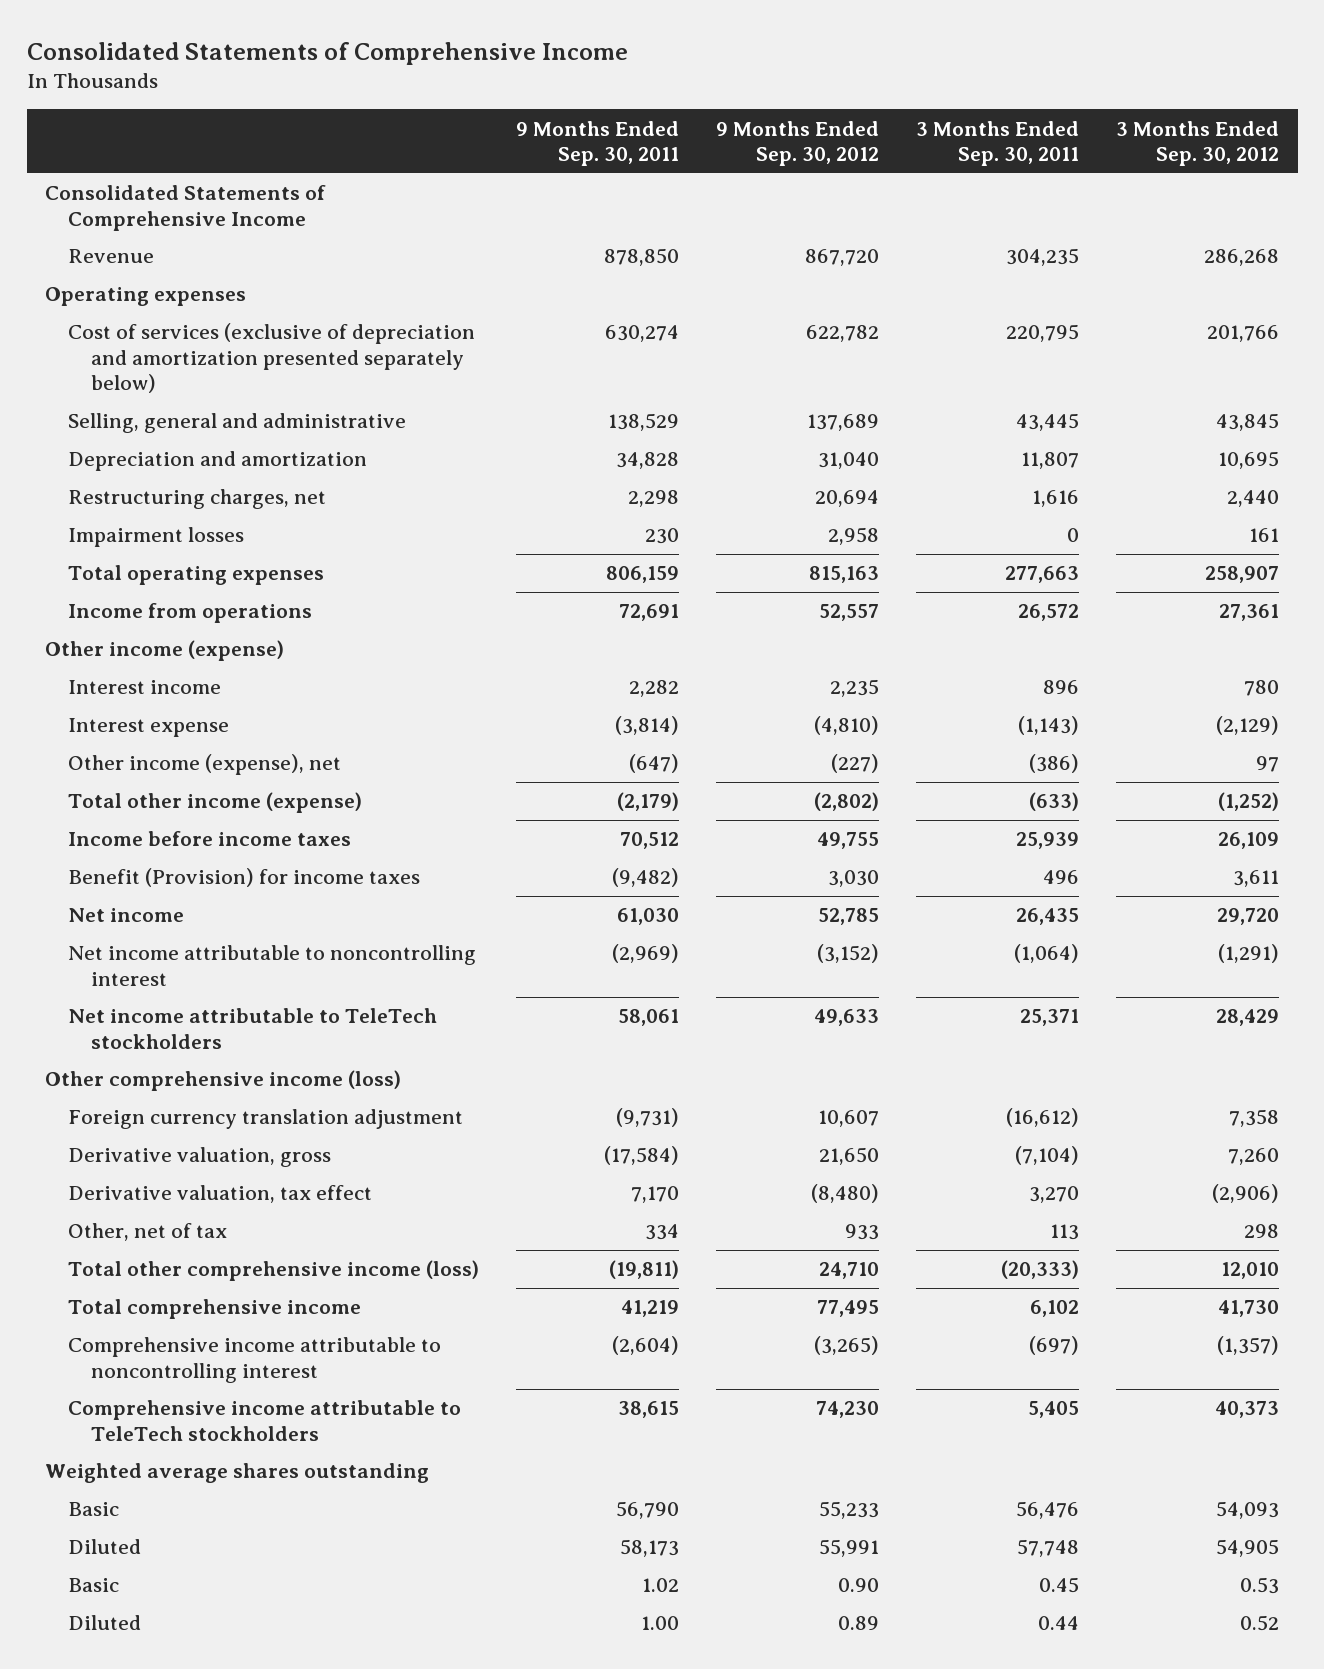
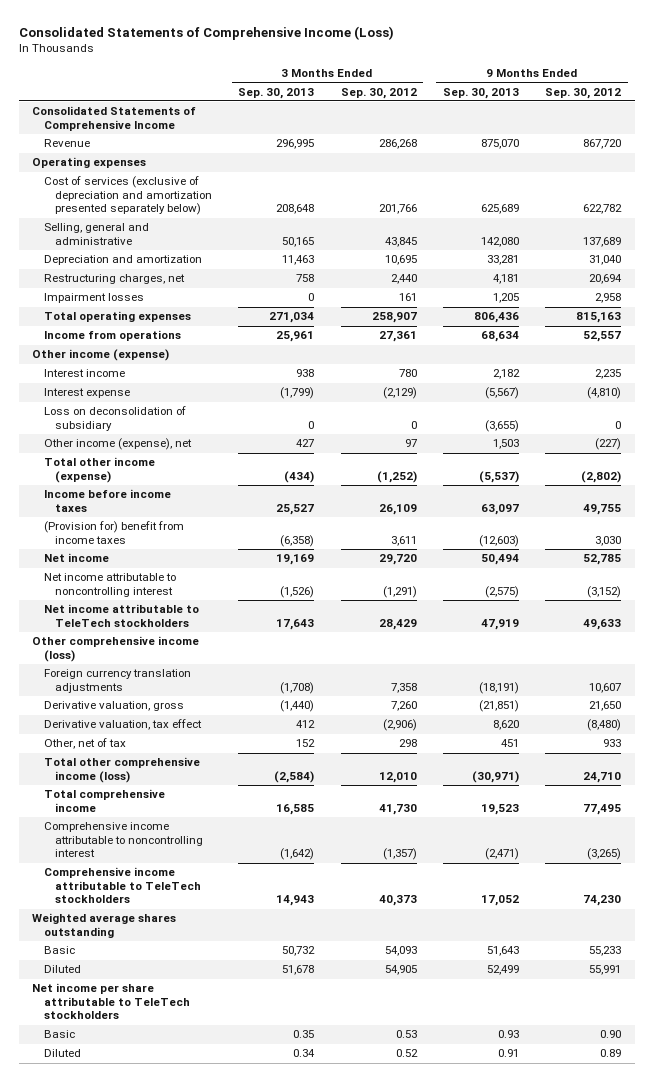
- Consolidated Statements of Comprehensive Income
+ Consolidated Statements of Comprehensive Income (Loss)
- | 9 Months Ended Sep. 30, 2011 | 9 Months Ended Sep. 30, 2012 | 3 Months Ended Sep. 30, 2011 | 3 Months Ended Sep. 30, 2012
+ | 3 Months Ended Sep. 30, 2013 | 3 Months Ended Sep. 30, 2012 | 9 Months Ended Sep. 30, 2013 | 9 Months Ended Sep. 30, 2012
+ Loss on deconsolidation of subsidiary | 0 | 0 | (3,655) | 0
- Benefit (Provision) for income taxes | (9,482) | 3,030 | 496 | 3,611
+ (Provision for) benefit from income taxes | (6,358) | 3,611 | (12,603) | 3,030
- Foreign currency translation adjustment | (9,731) | 10,607 | (16,612) | 7,358
+ Foreign currency translation adjustments | (1,708) | 7,358 | (18,191) | 10,607
+ Net income per share attributable to TeleTech stockholders

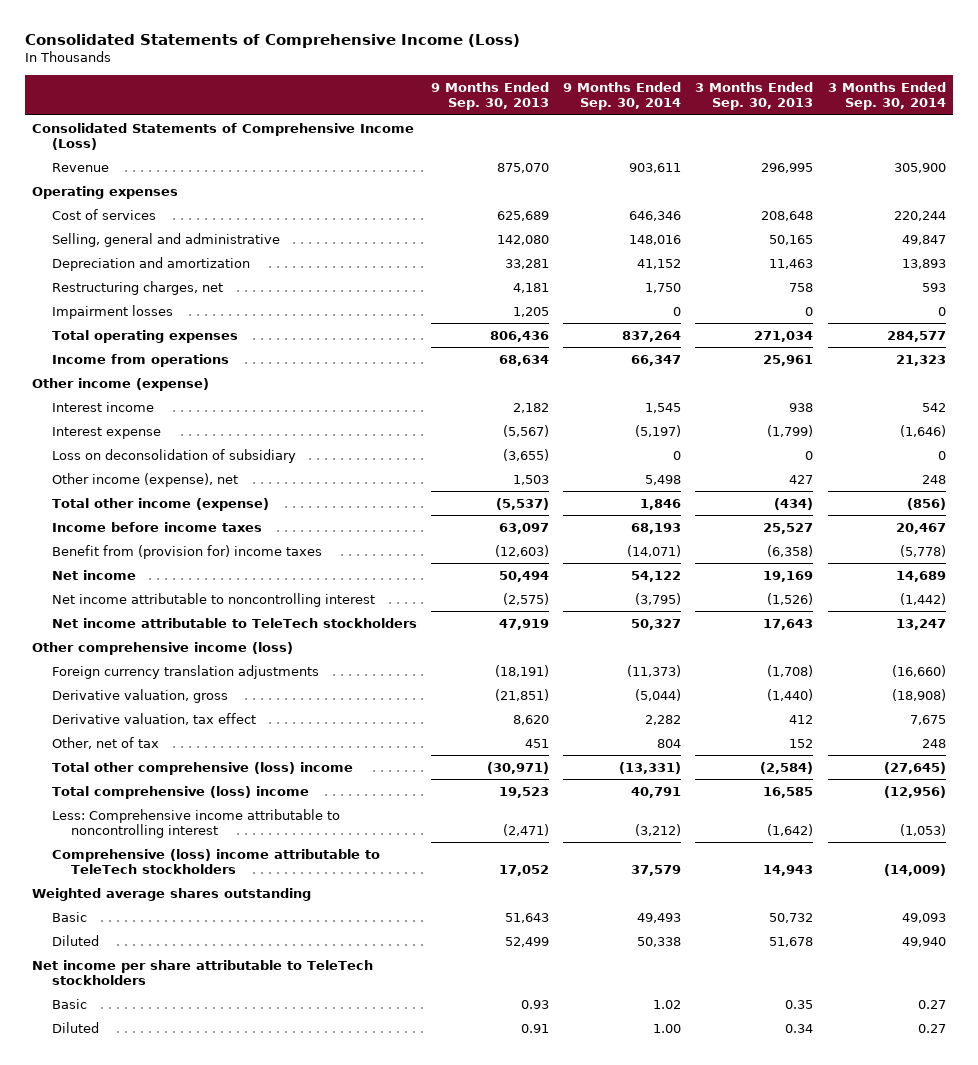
- | 3 Months Ended Sep. 30, 2013 | 3 Months Ended Sep. 30, 2012 | 9 Months Ended Sep. 30, 2013 | 9 Months Ended Sep. 30, 2012
+ | 9 Months Ended Sep. 30, 2013 | 9 Months Ended Sep. 30, 2014 | 3 Months Ended Sep. 30, 2013 | 3 Months Ended Sep. 30, 2014
- Consolidated Statements of Comprehensive Income
+ Consolidated Statements of Comprehensive Income (Loss)
- Cost of services (exclusive of depreciation and amortization presented separately below) | 208,648 | 201,766 | 625,689 | 622,782
+ Cost of services | 625,689 | 646,346 | 208,648 | 220,244
- (Provision for) benefit from income taxes | (6,358) | 3,611 | (12,603) | 3,030
+ Benefit from (provision for) income taxes | (12,603) | (14,071) | (6,358) | (5,778)
- Total other comprehensive income (loss) | (2,584) | 12,010 | (30,971) | 24,710
- Total comprehensive income | 16,585 | 41,730 | 19,523 | 77,495
- Comprehensive income attributable to noncontrolling interest | (1,642) | (1,357) | (2,471) | (3,265)
- Comprehensive income attributable to TeleTech stockholders | 14,943 | 40,373 | 17,052 | 74,230
+ Total other comprehensive (loss) income | (30,971) | (13,331) | (2,584) | (27,645)
+ Total comprehensive (loss) income | 19,523 | 40,791 | 16,585 | (12,956)
+ Less: Comprehensive income attributable to noncontrolling interest | (2,471) | (3,212) | (1,642) | (1,053)
+ Comprehensive (loss) income attributable to TeleTech stockholders | 17,052 | 37,579 | 14,943 | (14,009)

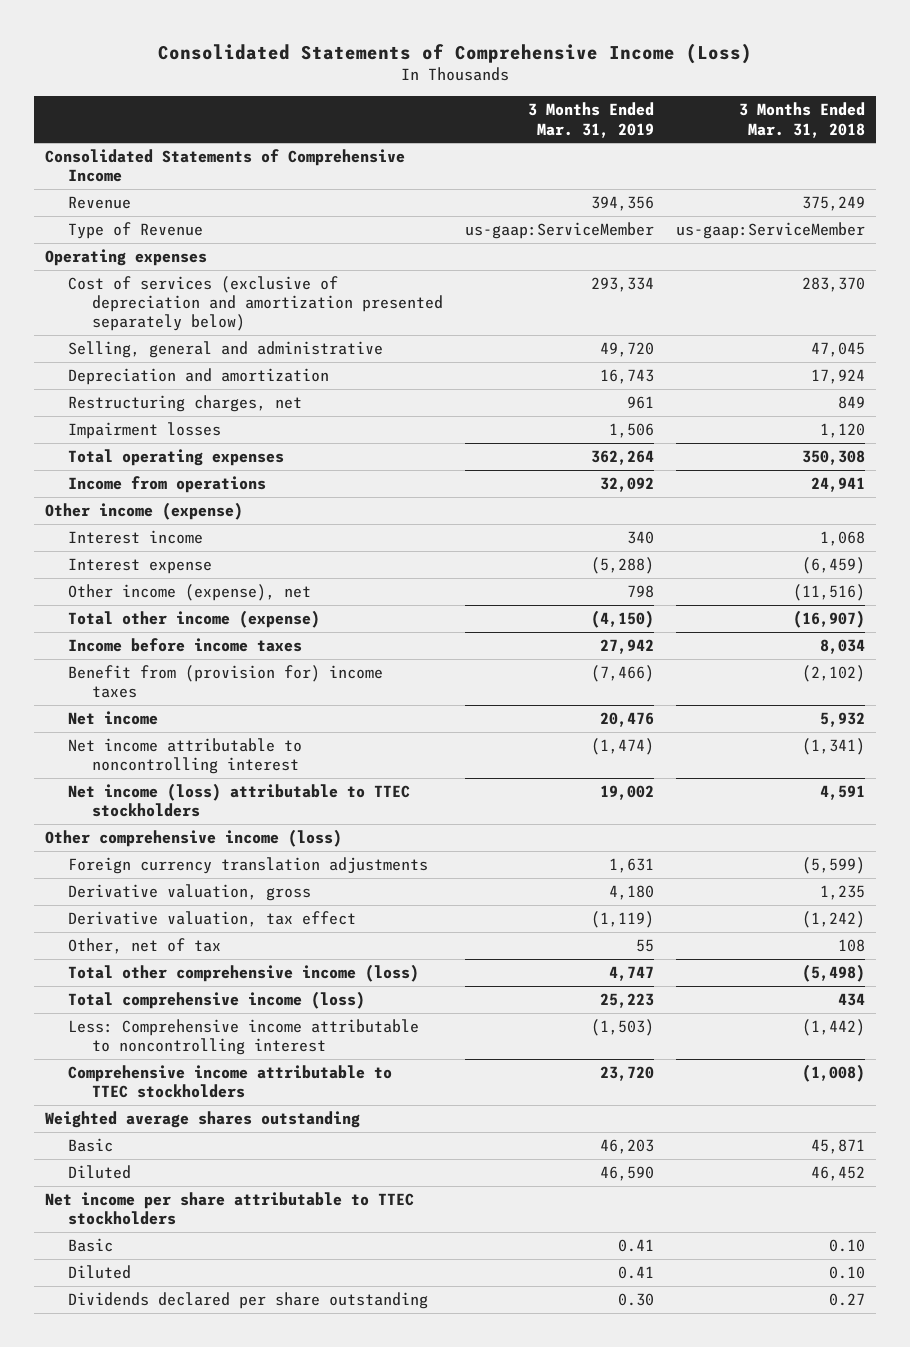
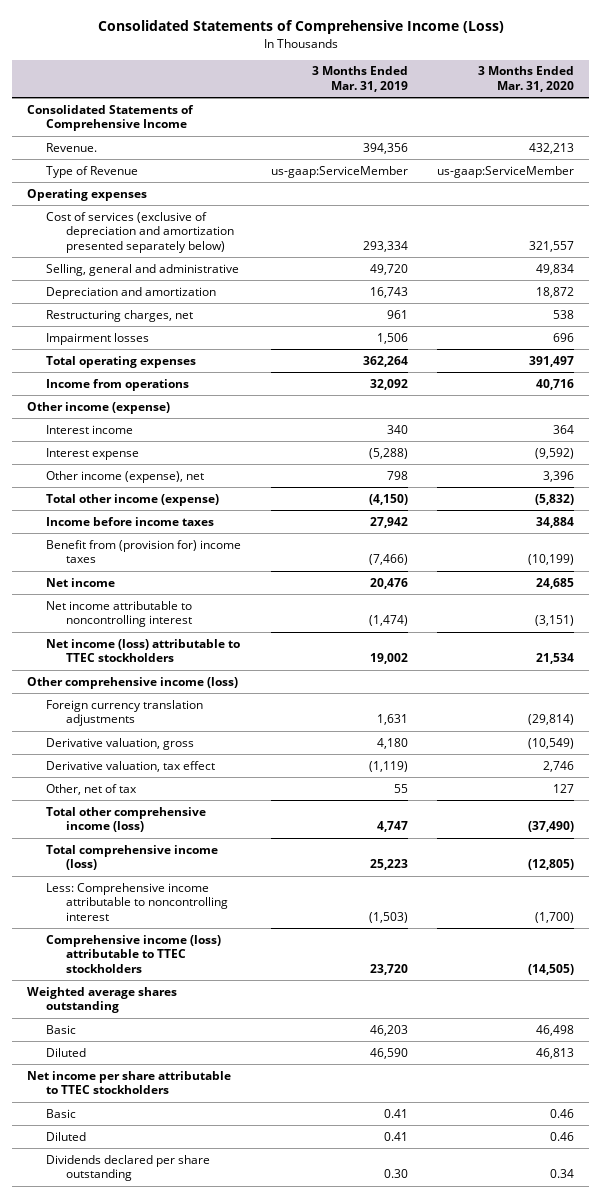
- | 3 Months Ended Mar. 31, 2019 | 3 Months Ended Mar. 31, 2018
+ | 3 Months Ended Mar. 31, 2019 | 3 Months Ended Mar. 31, 2020
- Revenue | 394,356 | 375,249
+ Revenue. | 394,356 | 432,213
- Comprehensive income attributable to TTEC stockholders | 23,720 | (1,008)
+ Comprehensive income (loss) attributable to TTEC stockholders | 23,720 | (14,505)

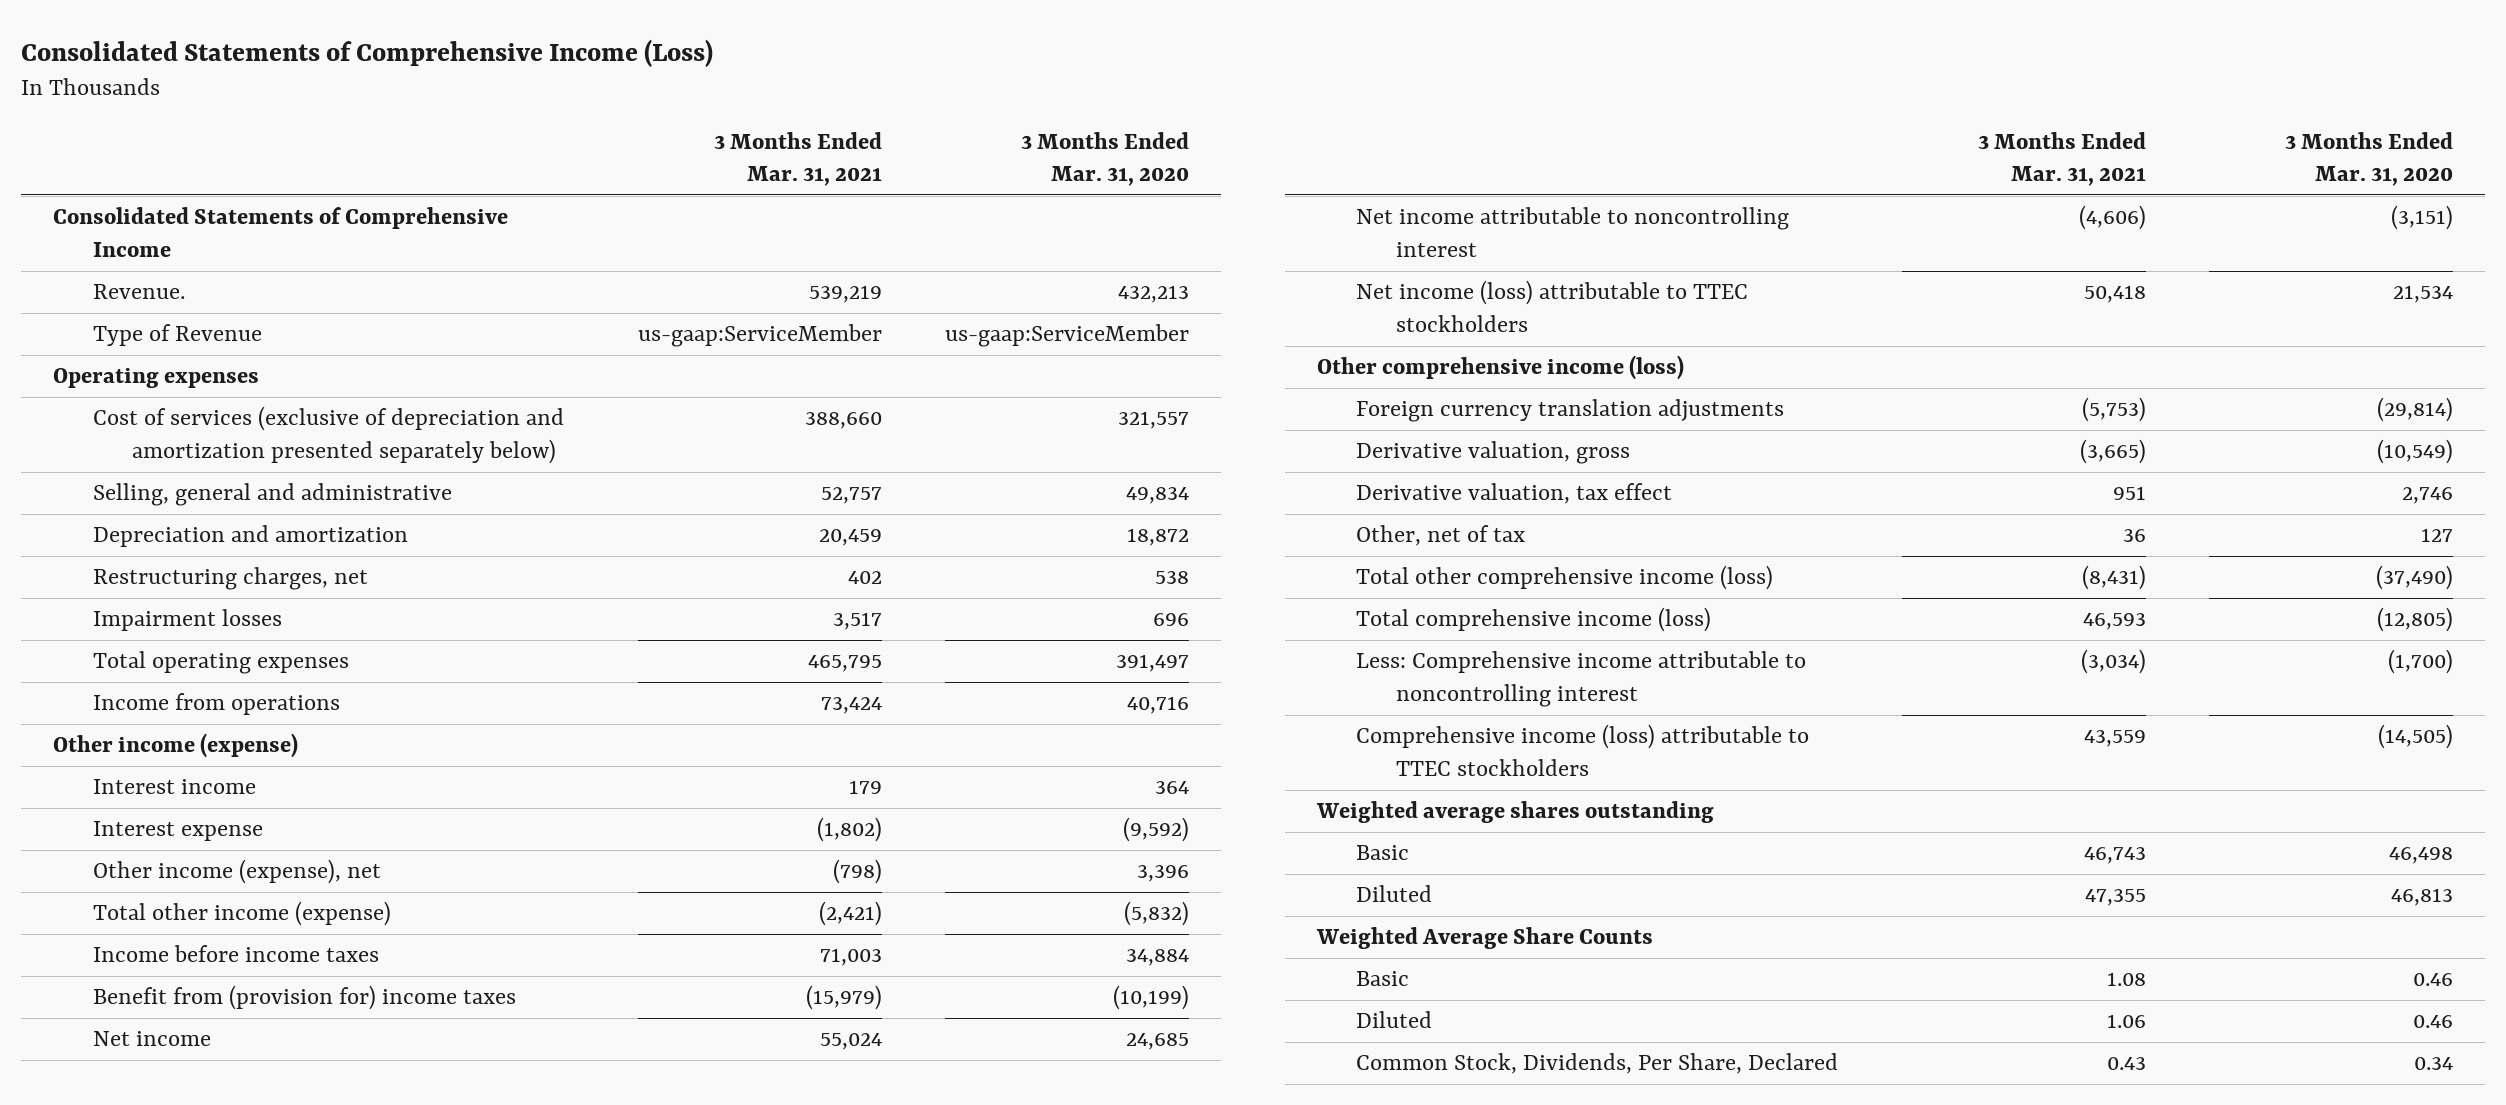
- | 3 Months Ended Mar. 31, 2019 | 3 Months Ended Mar. 31, 2020
+ | 3 Months Ended Mar. 31, 2021 | 3 Months Ended Mar. 31, 2020
- Net income per share attributable to TTEC stockholders
+ Weighted Average Share Counts
- Dividends declared per share outstanding | 0.30 | 0.34
+ Common Stock, Dividends, Per Share, Declared | 0.43 | 0.34

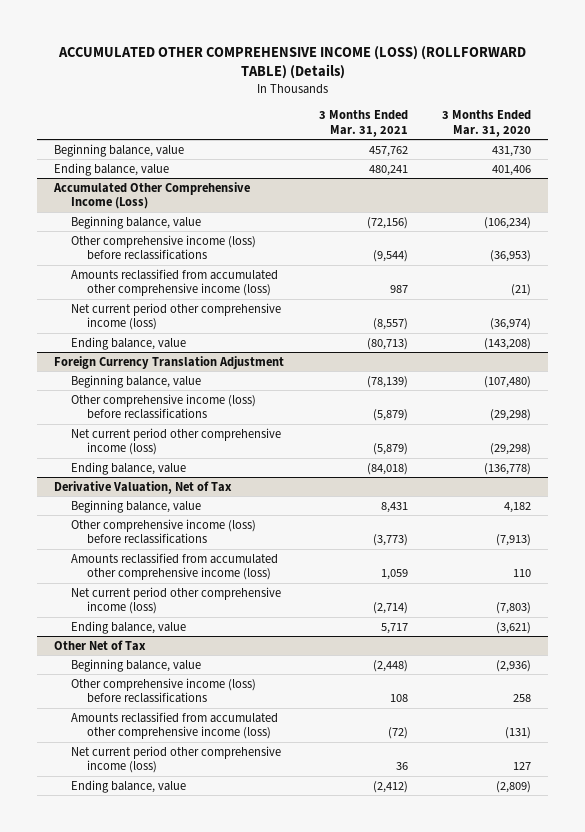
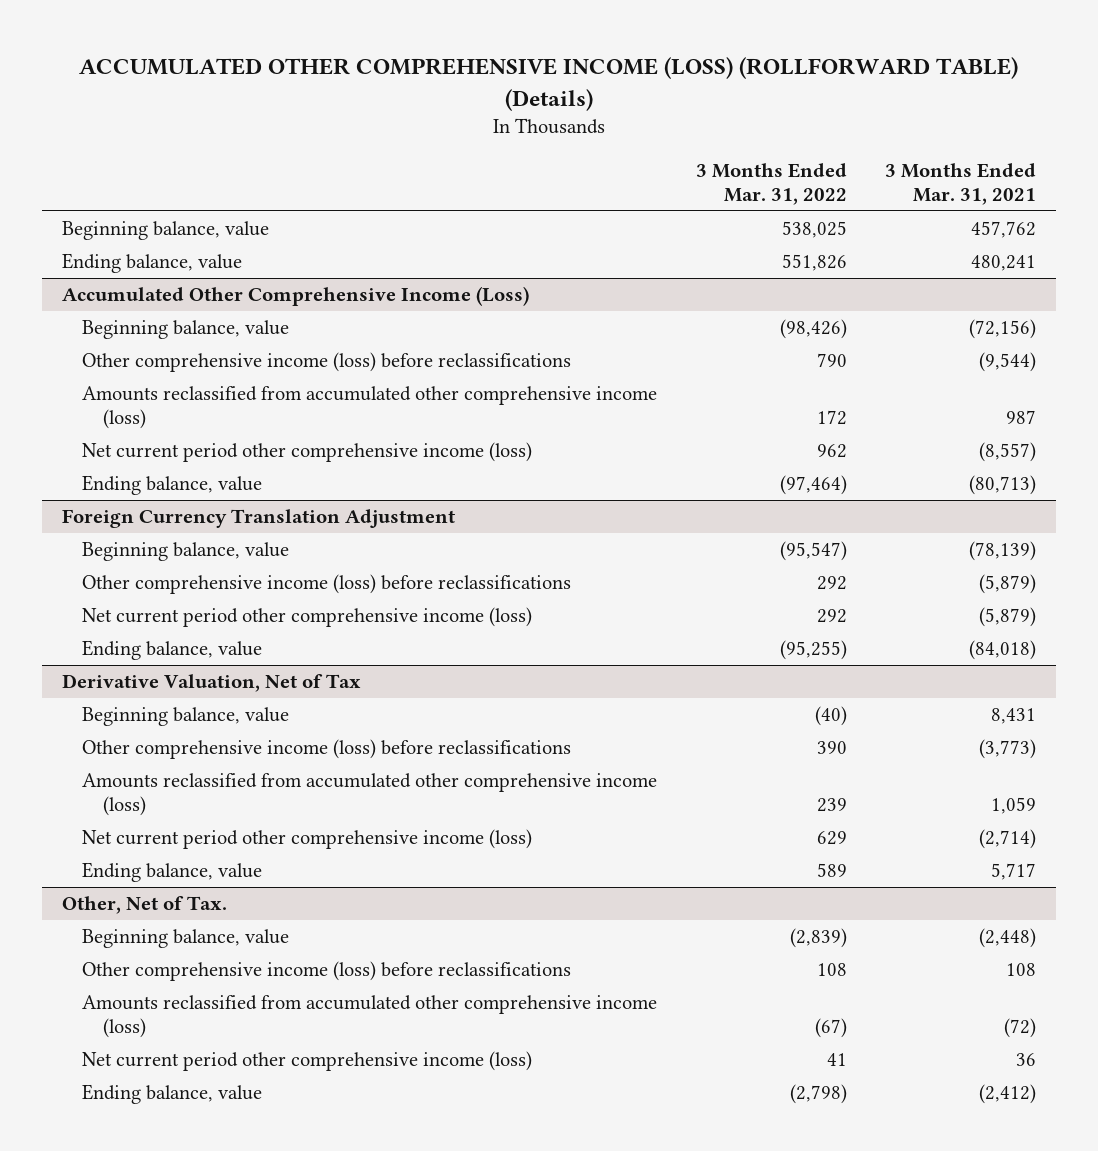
- | 3 Months Ended Mar. 31, 2021 | 3 Months Ended Mar. 31, 2020
+ | 3 Months Ended Mar. 31, 2022 | 3 Months Ended Mar. 31, 2021
- Other Net of Tax
+ Other, Net of Tax.

